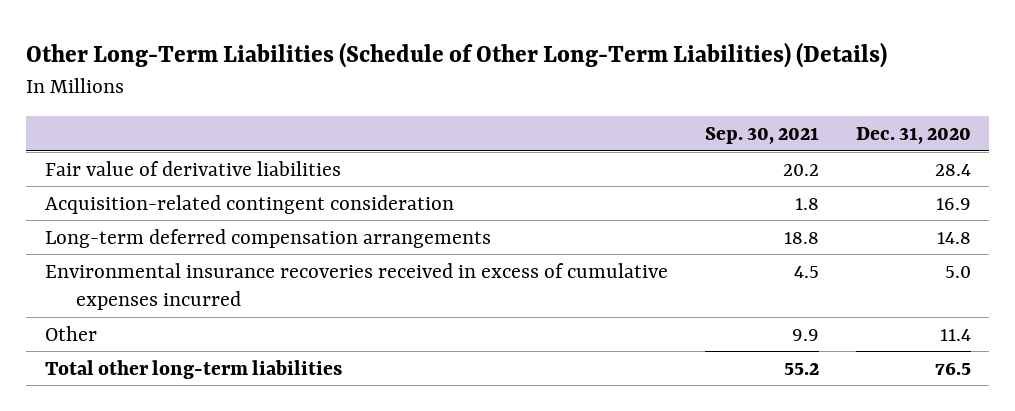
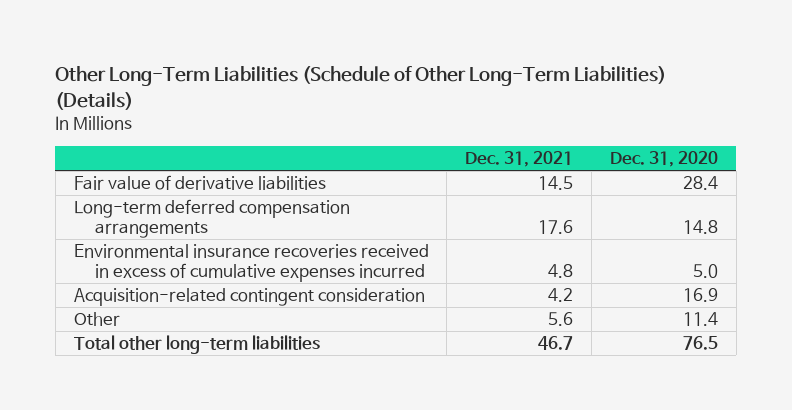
- | Sep. 30, 2021 | Dec. 31, 2020
+ | Dec. 31, 2021 | Dec. 31, 2020
moved down: Acquisition-related contingent consideration | 4.2 | 16.9

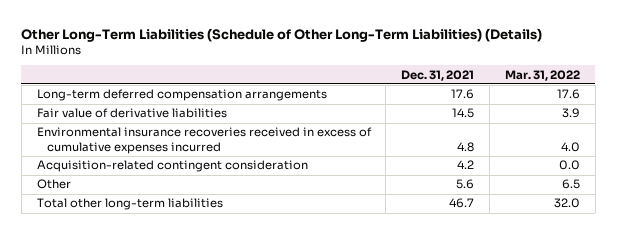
- | Dec. 31, 2021 | Dec. 31, 2020
+ | Dec. 31, 2021 | Mar. 31, 2022
moved down: Fair value of derivative liabilities | 14.5 | 3.9

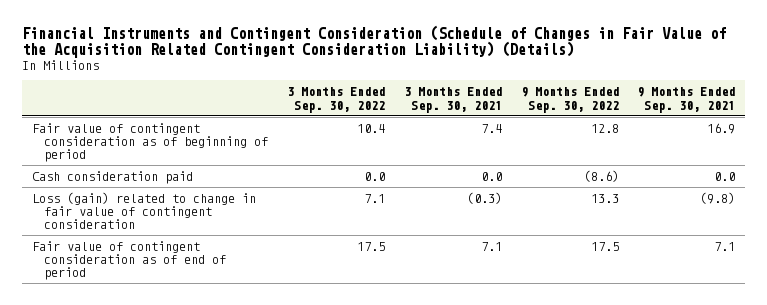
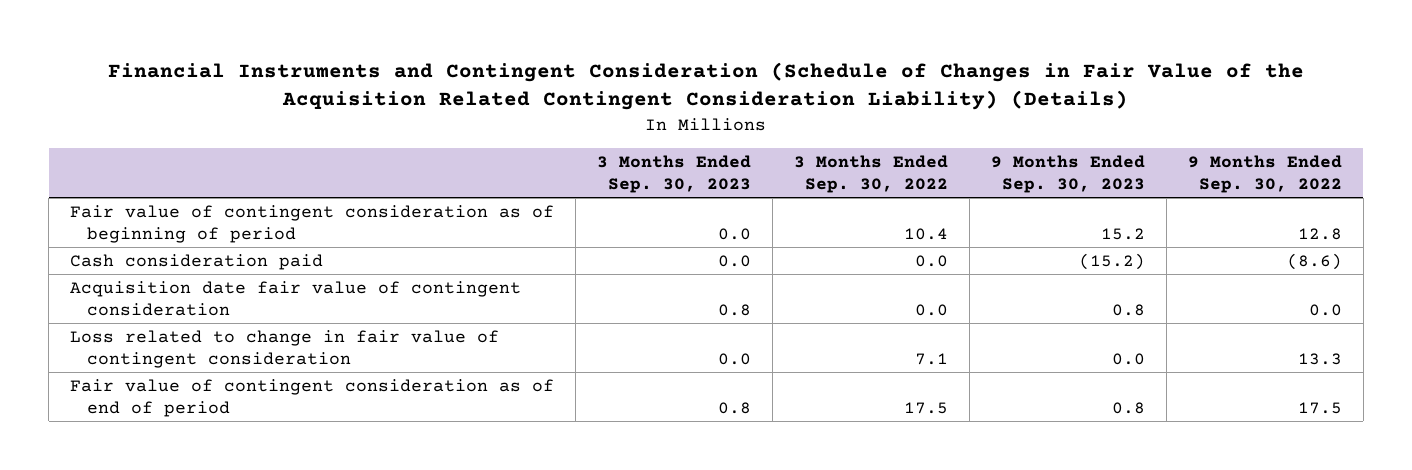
- | 3 Months Ended Sep. 30, 2022 | 3 Months Ended Sep. 30, 2021 | 9 Months Ended Sep. 30, 2022 | 9 Months Ended Sep. 30, 2021
+ | 3 Months Ended Sep. 30, 2023 | 3 Months Ended Sep. 30, 2022 | 9 Months Ended Sep. 30, 2023 | 9 Months Ended Sep. 30, 2022
- Loss (gain) related to change in fair value of contingent consideration | 7.1 | (0.3) | 13.3 | (9.8)
+ Acquisition date fair value of contingent consideration | 0.8 | 0.0 | 0.8 | 0.0
+ Loss related to change in fair value of contingent consideration | 0.0 | 7.1 | 0.0 | 13.3

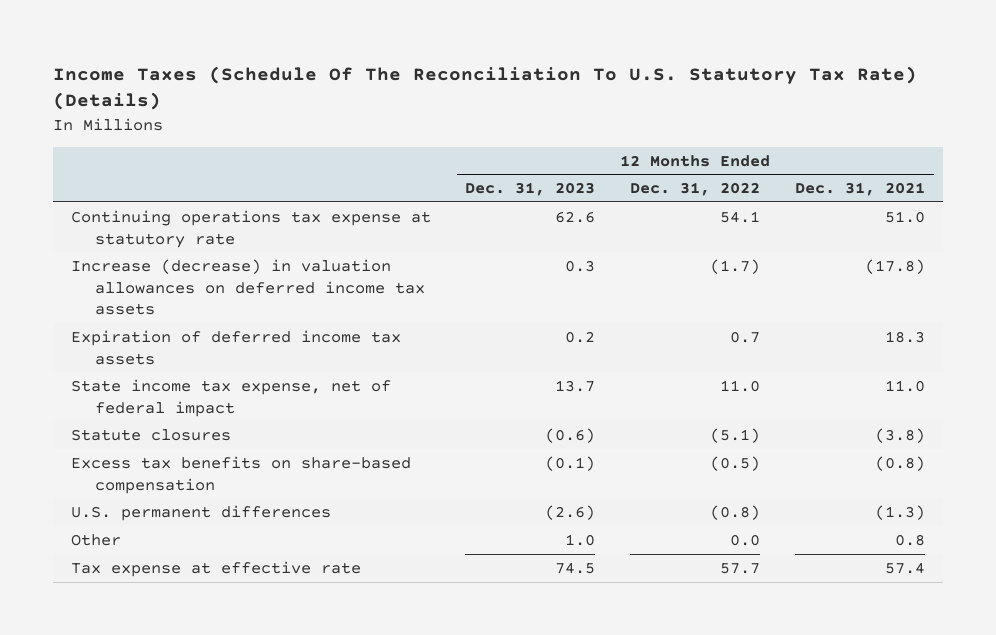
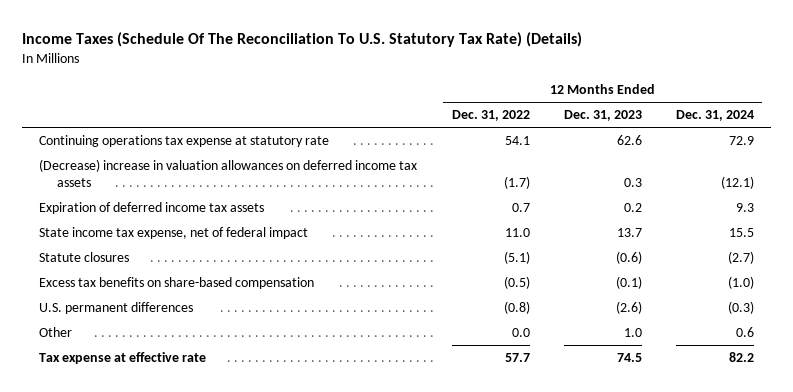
- | 12 Months Ended Dec. 31, 2023 | 12 Months Ended Dec. 31, 2022 | 12 Months Ended Dec. 31, 2021
+ | 12 Months Ended Dec. 31, 2022 | 12 Months Ended Dec. 31, 2023 | 12 Months Ended Dec. 31, 2024
- Increase (decrease) in valuation allowances on deferred income tax assets | 0.3 | (1.7) | (17.8)
+ (Decrease) increase in valuation allowances on deferred income tax assets | (1.7) | 0.3 | (12.1)

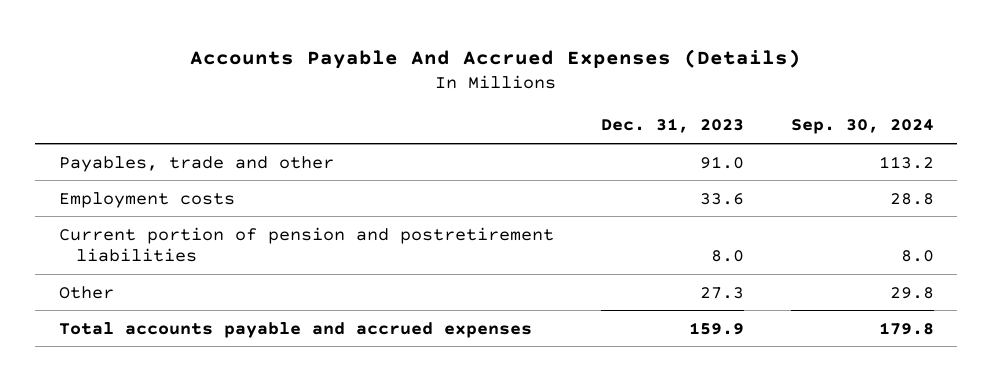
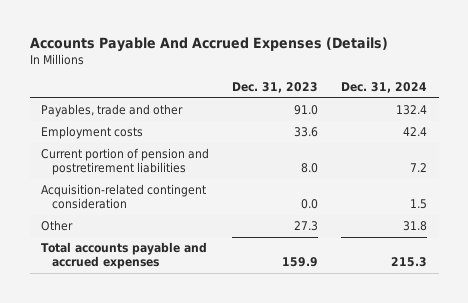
- | Dec. 31, 2023 | Sep. 30, 2024
+ | Dec. 31, 2023 | Dec. 31, 2024
+ Acquisition-related contingent consideration | 0.0 | 1.5

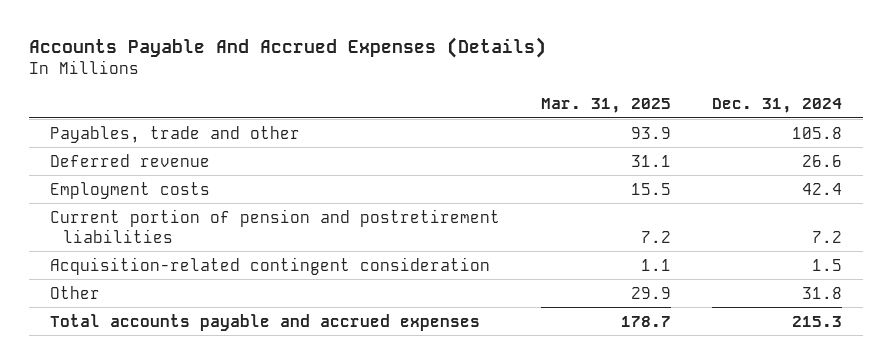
- | Dec. 31, 2023 | Dec. 31, 2024
+ | Mar. 31, 2025 | Dec. 31, 2024
- Payables, trade and other | 91.0 | 132.4
+ Payables, trade and other | 93.9 | 105.8
+ Deferred revenue | 31.1 | 26.6

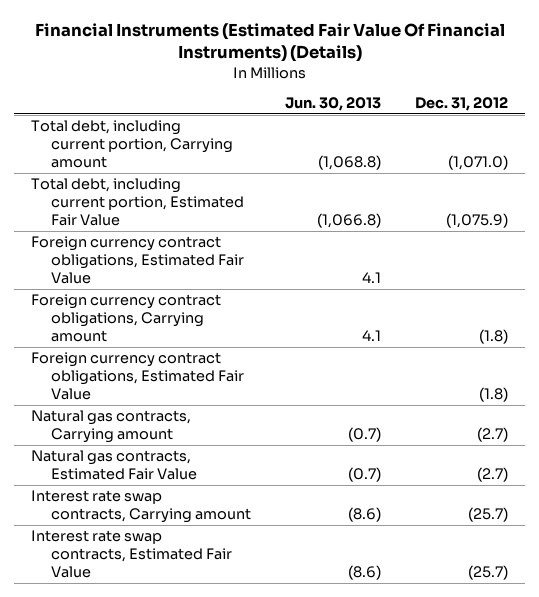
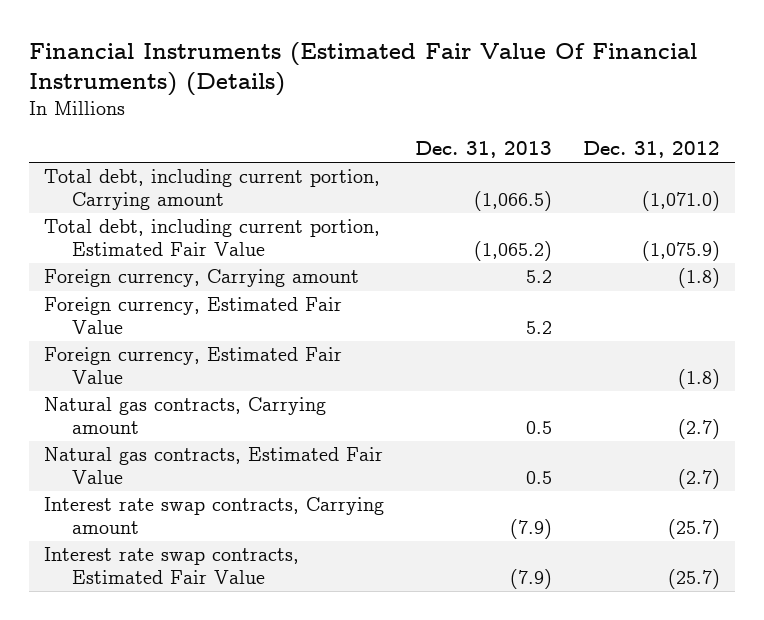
- | Jun. 30, 2013 | Dec. 31, 2012
+ | Dec. 31, 2013 | Dec. 31, 2012
- Foreign currency contract obligations, Estimated Fair Value | 4.1 |
- Foreign currency contract obligations, Carrying amount | 4.1 | (1.8)
- Foreign currency contract obligations, Estimated Fair Value | | (1.8)
+ Foreign currency, Carrying amount | 5.2 | (1.8)
+ Foreign currency, Estimated Fair Value | 5.2 |
+ Foreign currency, Estimated Fair Value | | (1.8)

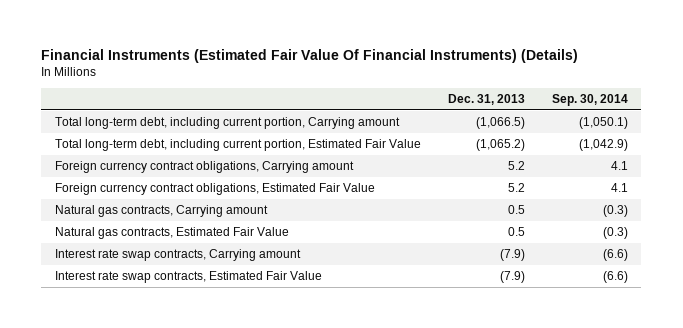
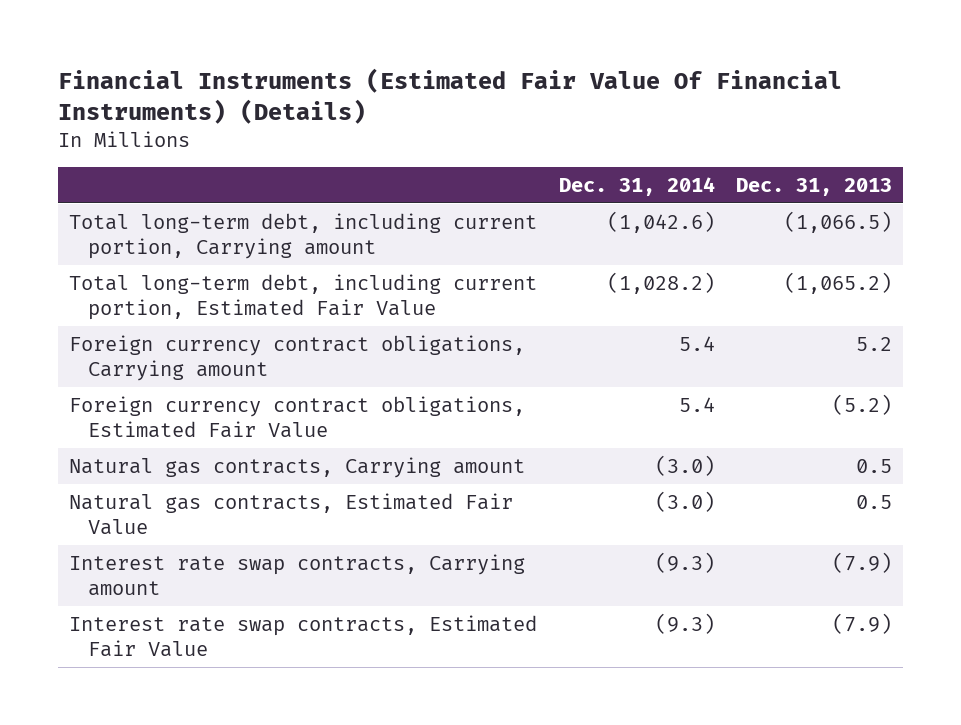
- | Dec. 31, 2013 | Sep. 30, 2014
+ | Dec. 31, 2014 | Dec. 31, 2013
- Foreign currency contract obligations, Estimated Fair Value | 5.2 | 4.1
+ Foreign currency contract obligations, Estimated Fair Value | 5.4 | (5.2)

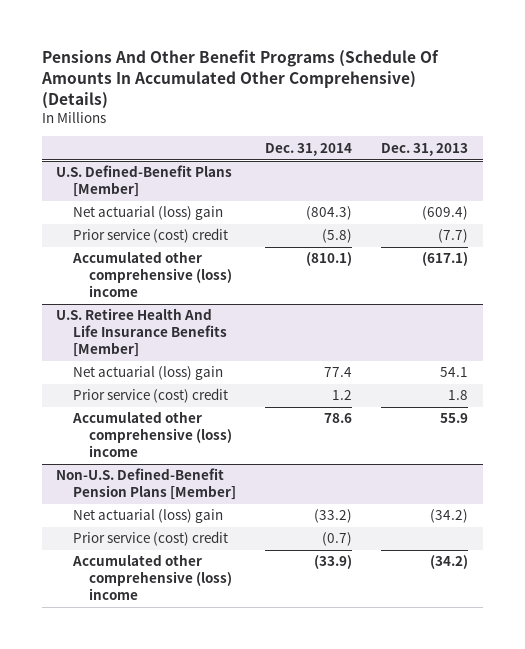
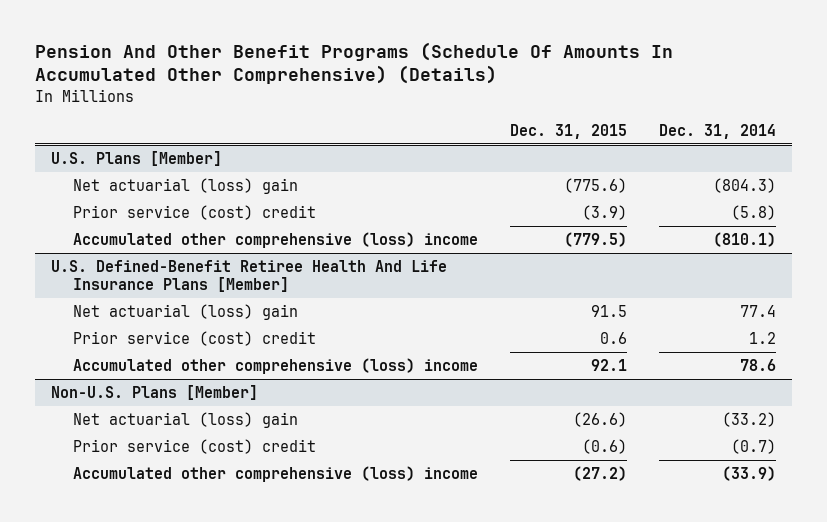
- Pensions And Other Benefit Programs (Schedule Of Amounts In Accumulated Other Comprehensive) (Details)
+ Pension And Other Benefit Programs (Schedule Of Amounts In Accumulated Other Comprehensive) (Details)
- | Dec. 31, 2014 | Dec. 31, 2013
+ | Dec. 31, 2015 | Dec. 31, 2014
- U.S. Defined-Benefit Plans [Member]
+ U.S. Plans [Member]
- U.S. Retiree Health And Life Insurance Benefits [Member]
+ U.S. Defined-Benefit Retiree Health And Life Insurance Plans [Member]
- Non-U.S. Defined-Benefit Pension Plans [Member]
+ Non-U.S. Plans [Member]

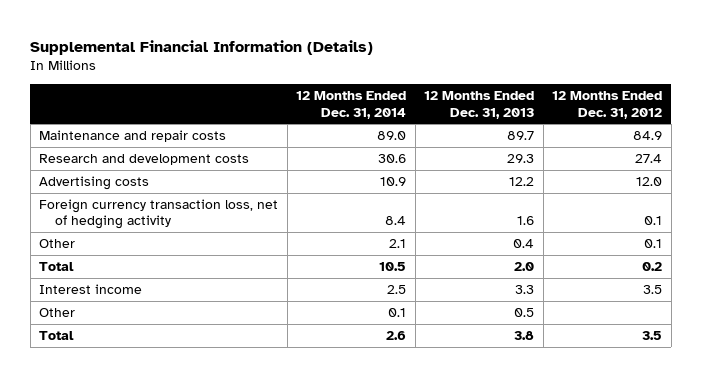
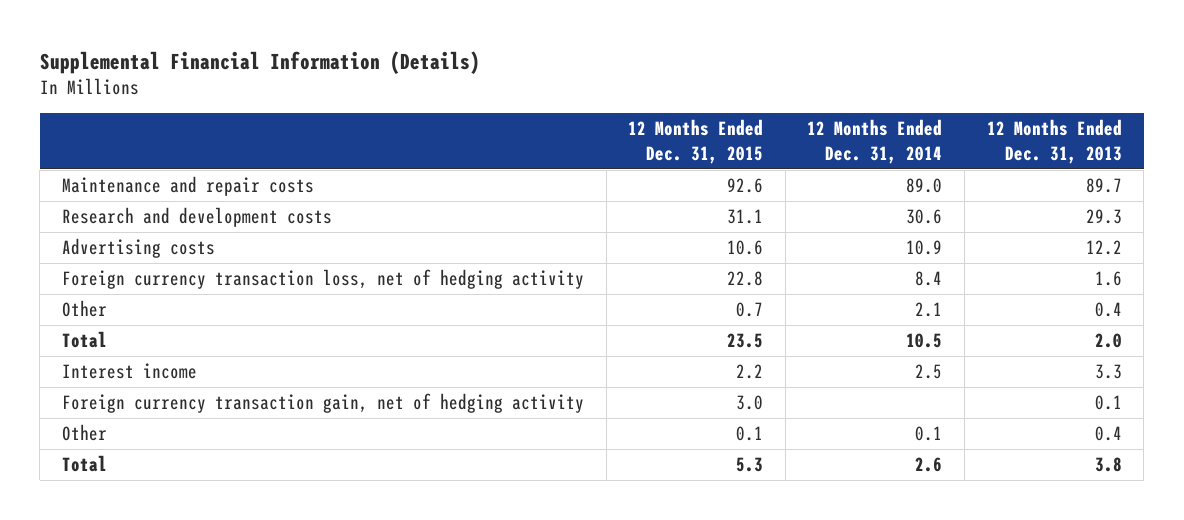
- | 12 Months Ended Dec. 31, 2014 | 12 Months Ended Dec. 31, 2013 | 12 Months Ended Dec. 31, 2012
+ | 12 Months Ended Dec. 31, 2015 | 12 Months Ended Dec. 31, 2014 | 12 Months Ended Dec. 31, 2013
- Other | 0.1 | 0.5 |
+ Foreign currency transaction gain, net of hedging activity | 3.0 | | 0.1
+ Other | 0.1 | 0.1 | 0.4

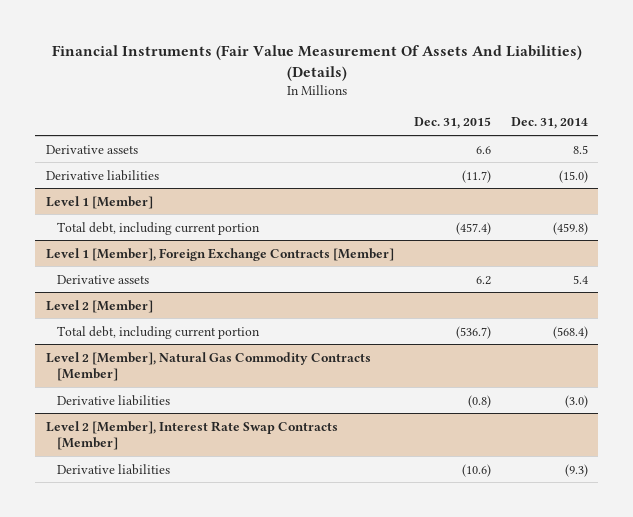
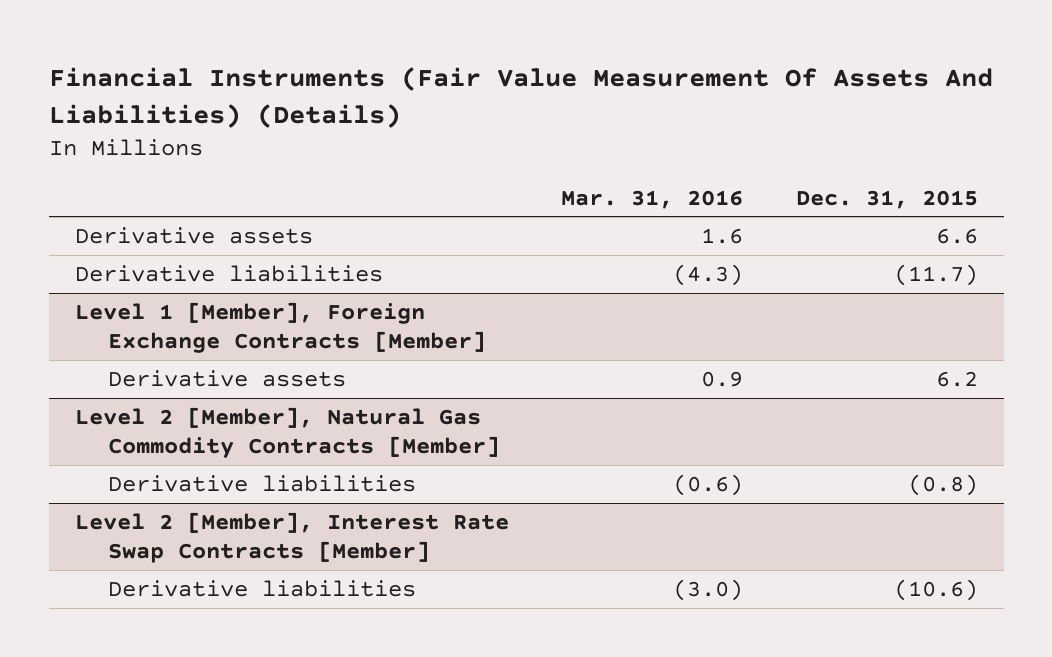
- | Dec. 31, 2015 | Dec. 31, 2014
+ | Mar. 31, 2016 | Dec. 31, 2015
- Level 1 [Member]
- Total debt, including current portion | (457.4) | (459.8)
- Level 2 [Member]
- Total debt, including current portion | (536.7) | (568.4)

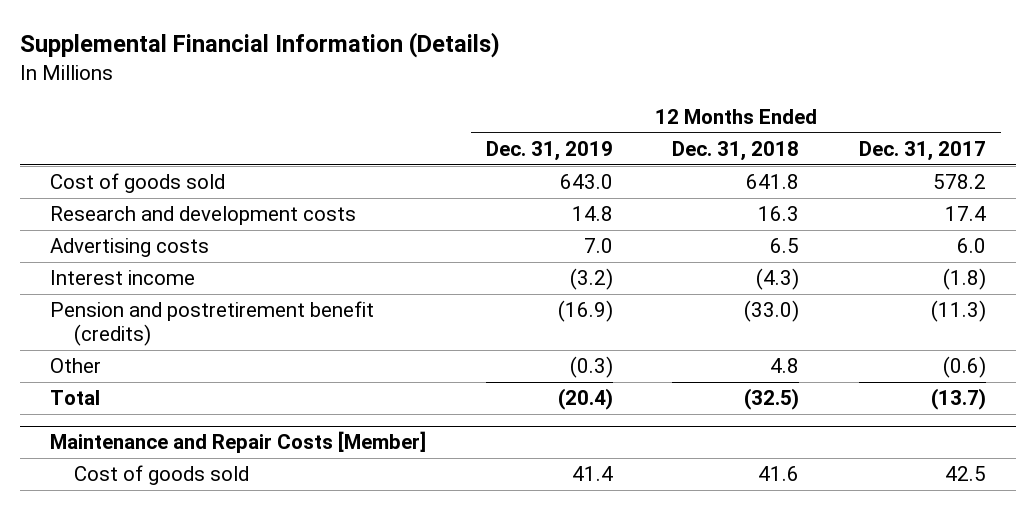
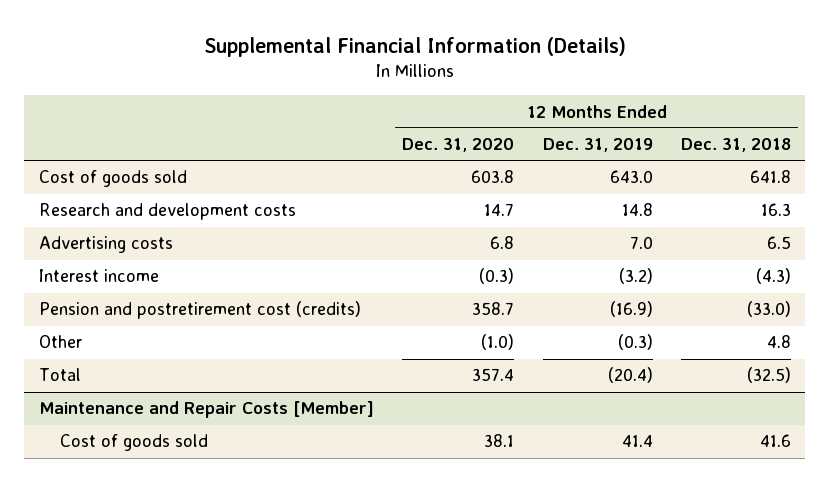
- | 12 Months Ended Dec. 31, 2019 | 12 Months Ended Dec. 31, 2018 | 12 Months Ended Dec. 31, 2017
+ | 12 Months Ended Dec. 31, 2020 | 12 Months Ended Dec. 31, 2019 | 12 Months Ended Dec. 31, 2018
- Pension and postretirement benefit (credits) | (16.9) | (33.0) | (11.3)
+ Pension and postretirement cost (credits) | 358.7 | (16.9) | (33.0)

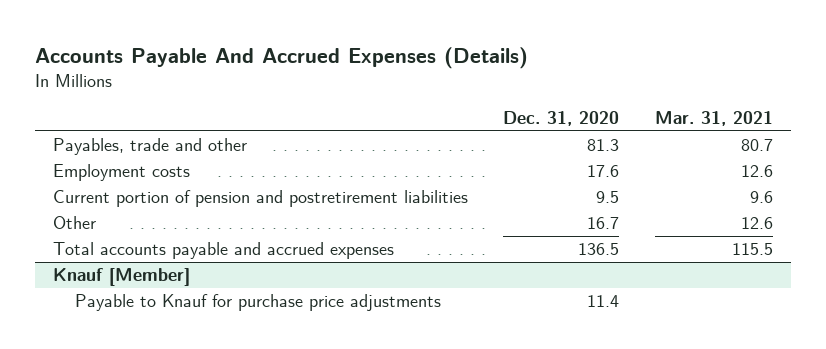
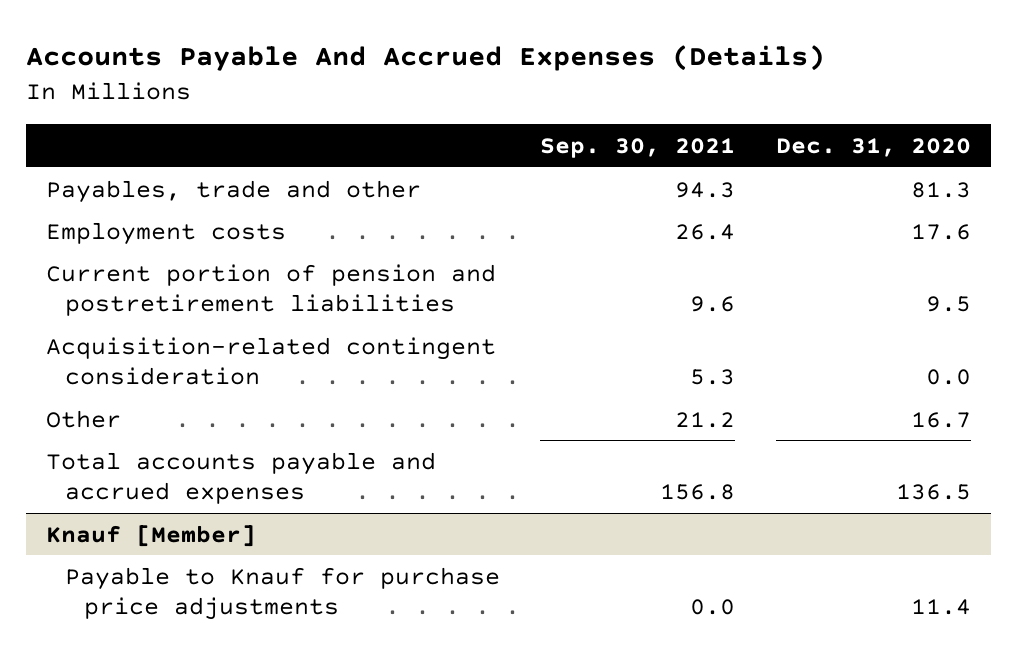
- | Dec. 31, 2020 | Mar. 31, 2021
+ | Sep. 30, 2021 | Dec. 31, 2020
+ Acquisition-related contingent consideration | 5.3 | 0.0

